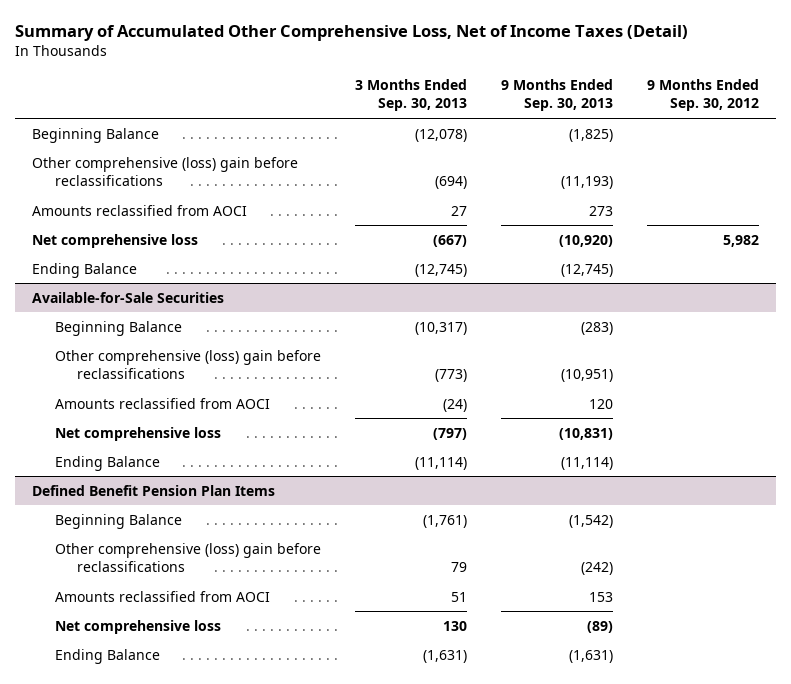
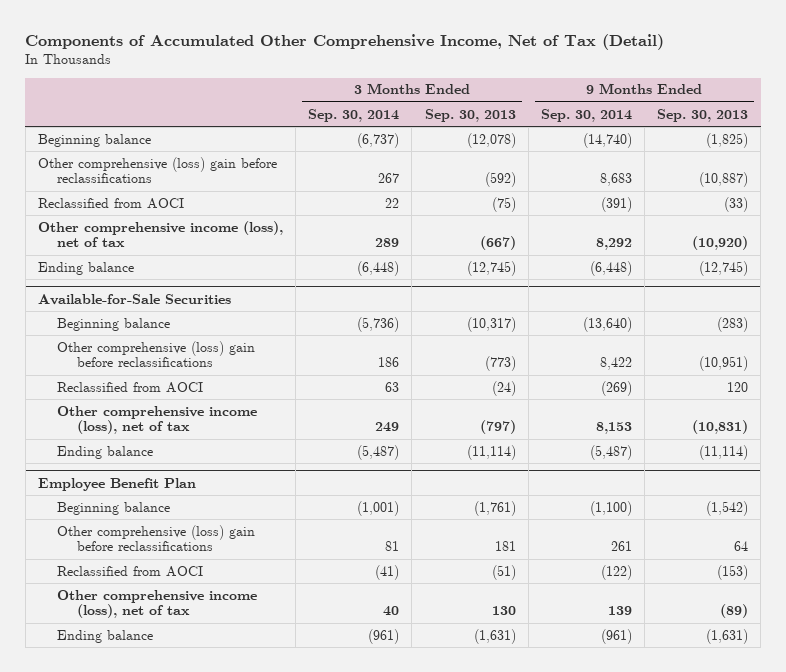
- Summary of Accumulated Other Comprehensive Loss, Net of Income Taxes (Detail)
+ Components of Accumulated Other Comprehensive Income, Net of Tax (Detail)
- | 3 Months Ended Sep. 30, 2013 | 9 Months Ended Sep. 30, 2013 | 9 Months Ended Sep. 30, 2012
+ | 3 Months Ended Sep. 30, 2014 | 3 Months Ended Sep. 30, 2013 | 9 Months Ended Sep. 30, 2014 | 9 Months Ended Sep. 30, 2013
- Beginning Balance | (12,078) | (1,825) |
- Other comprehensive (loss) gain before reclassifications | (694) | (11,193) |
- Amounts reclassified from AOCI | 27 | 273 |
- Net comprehensive loss | (667) | (10,920) | 5,982
- Ending Balance | (12,745) | (12,745) |
+ Beginning balance | (6,737) | (12,078) | (14,740) | (1,825)
+ Other comprehensive (loss) gain before reclassifications | 267 | (592) | 8,683 | (10,887)
+ Reclassified from AOCI | 22 | (75) | (391) | (33)
+ Other comprehensive income (loss), net of tax | 289 | (667) | 8,292 | (10,920)
+ Ending balance | (6,448) | (12,745) | (6,448) | (12,745)
@ Available-for-Sale Securities
- Beginning Balance | (10,317) | (283) |
+ Beginning balance | (5,736) | (10,317) | (13,640) | (283)
- Amounts reclassified from AOCI | (24) | 120 |
- Net comprehensive loss | (797) | (10,831) |
- Ending Balance | (11,114) | (11,114) |
- Defined Benefit Pension Plan Items
- Beginning Balance | (1,761) | (1,542) |
- Other comprehensive (loss) gain before reclassifications | 79 | (242) |
- Amounts reclassified from AOCI | 51 | 153 |
- Net comprehensive loss | 130 | (89) |
- Ending Balance | (1,631) | (1,631) |
@ Available-for-Sale Securities
+ Reclassified from AOCI | 63 | (24) | (269) | 120
+ Other comprehensive income (loss), net of tax | 249 | (797) | 8,153 | (10,831)
+ Ending balance | (5,487) | (11,114) | (5,487) | (11,114)
+ Employee Benefit Plan
+ Beginning balance | (1,001) | (1,761) | (1,100) | (1,542)
+ Other comprehensive (loss) gain before reclassifications | 81 | 181 | 261 | 64
+ Reclassified from AOCI | (41) | (51) | (122) | (153)
+ Other comprehensive income (loss), net of tax | 40 | 130 | 139 | (89)
+ Ending balance | (961) | (1,631) | (961) | (1,631)

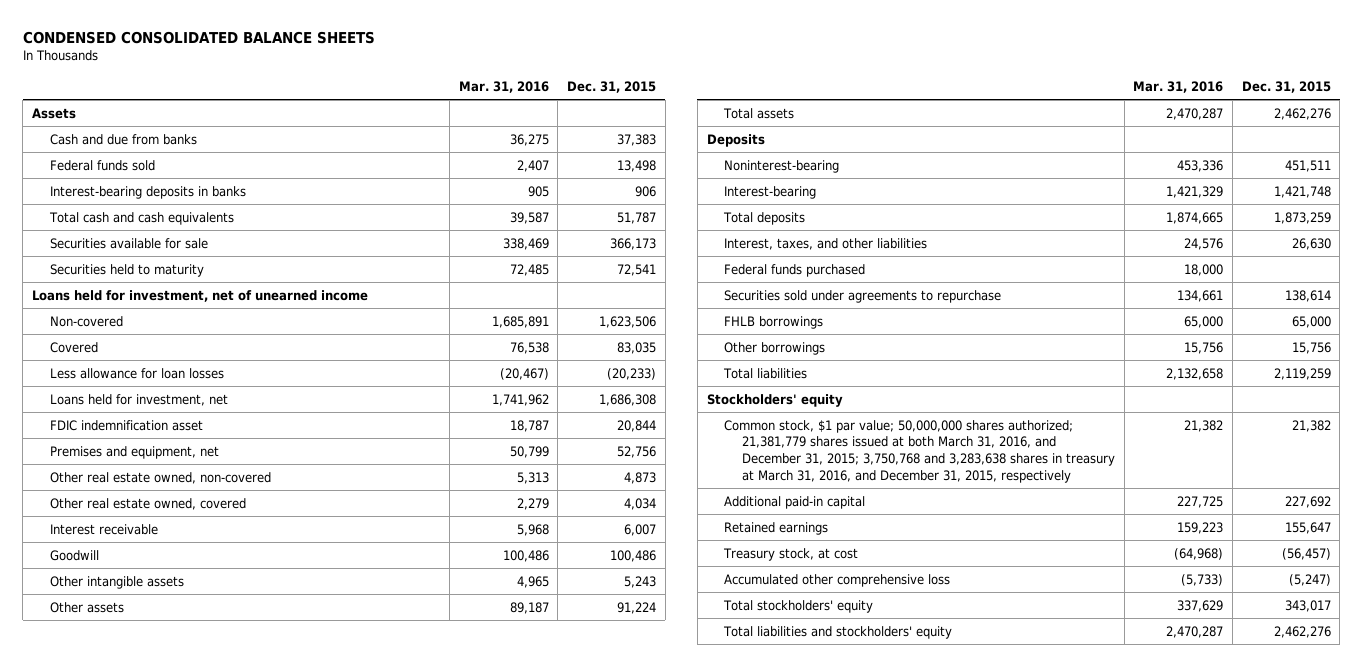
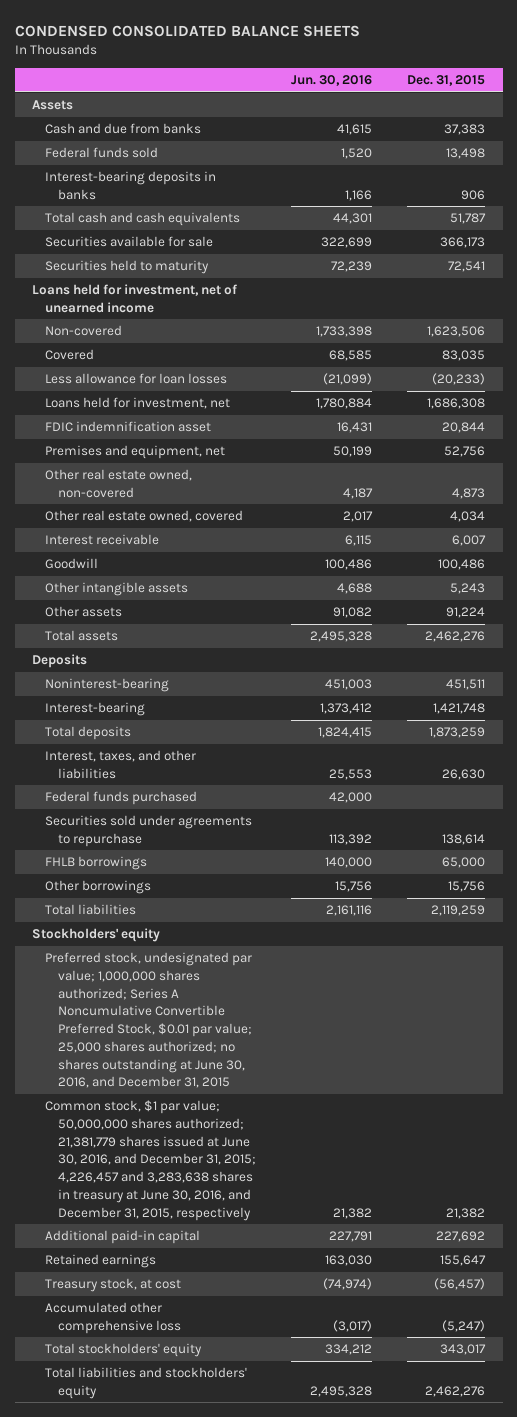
- | Mar. 31, 2016 | Dec. 31, 2015
+ | Jun. 30, 2016 | Dec. 31, 2015
- Common stock, $1 par value; 50,000,000 shares authorized; 21,381,779 shares issued at both March 31, 2016, and December 31, 2015; 3,750,768 and 3,283,638 shares in treasury at March 31, 2016, and December 31, 2015, respectively | 21,382 | 21,382
+ Preferred stock, undesignated par value; 1,000,000 shares authorized; Series A Noncumulative Convertible Preferred Stock, $0.01 par value; 25,000 shares authorized; no shares outstanding at June 30, 2016, and December 31, 2015
+ Common stock, $1 par value; 50,000,000 shares authorized; 21,381,779 shares issued at June 30, 2016, and December 31, 2015; 4,226,457 and 3,283,638 shares in treasury at June 30, 2016, and December 31, 2015, respectively | 21,382 | 21,382

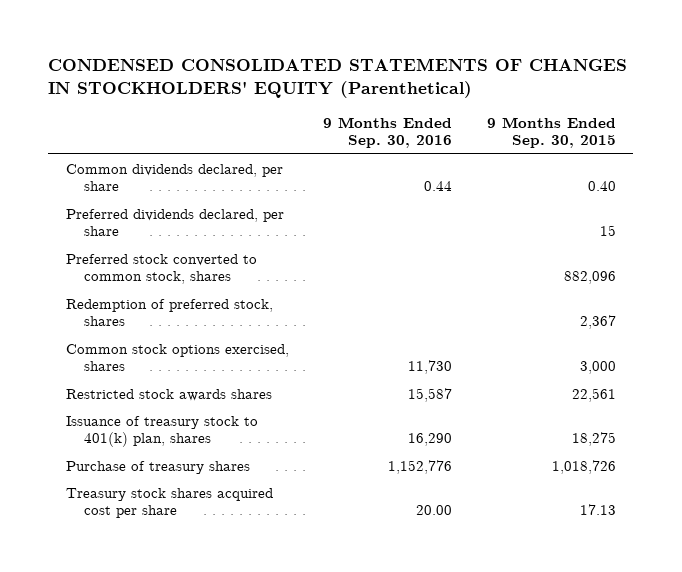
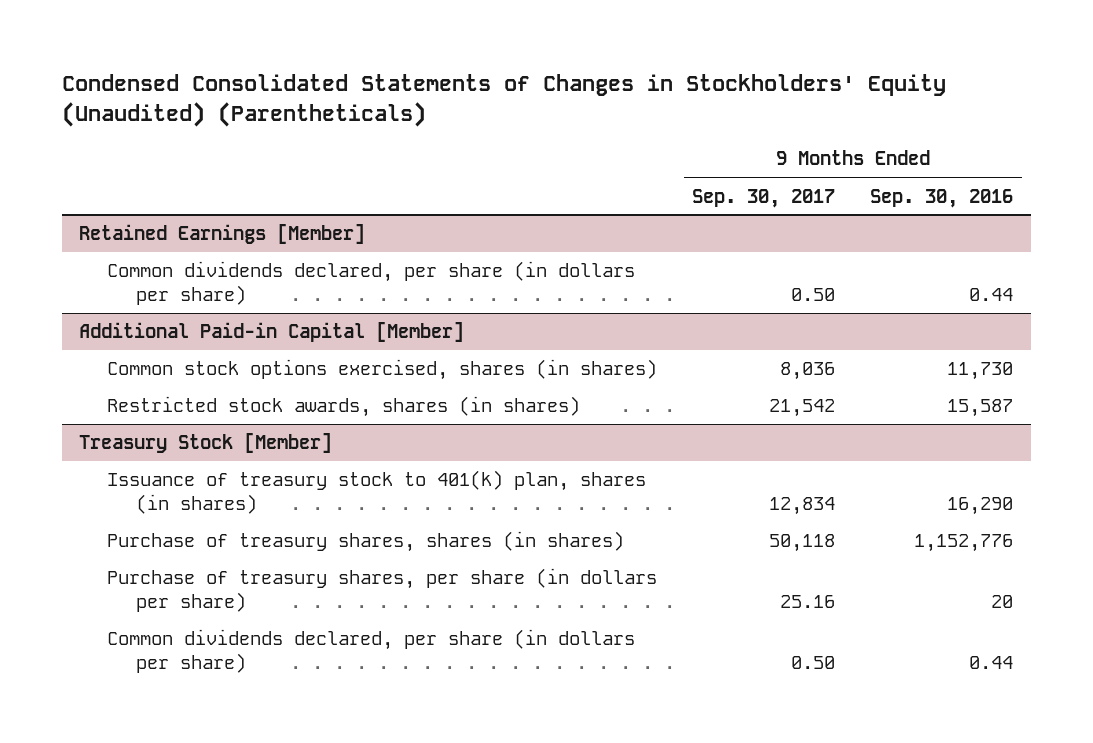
- CONDENSED CONSOLIDATED STATEMENTS OF CHANGES IN STOCKHOLDERS' EQUITY (Parenthetical)
+ Condensed Consolidated Statements of Changes in Stockholders' Equity (Unaudited) (Parentheticals)
- | 9 Months Ended Sep. 30, 2016 | 9 Months Ended Sep. 30, 2015
+ | 9 Months Ended Sep. 30, 2017 | 9 Months Ended Sep. 30, 2016
- Common dividends declared, per share | 0.44 | 0.40
- Preferred dividends declared, per share | | 15
- Preferred stock converted to common stock, shares | | 882,096
- Redemption of preferred stock, shares | | 2,367
- Common stock options exercised, shares | 11,730 | 3,000
- Restricted stock awards shares | 15,587 | 22,561
- Issuance of treasury stock to 401(k) plan, shares | 16,290 | 18,275
- Purchase of treasury shares | 1,152,776 | 1,018,726
- Treasury stock shares acquired cost per share | 20.00 | 17.13
+ Retained Earnings [Member]
+ Common dividends declared, per share (in dollars per share) | 0.50 | 0.44
+ Additional Paid-in Capital [Member]
+ Common stock options exercised, shares (in shares) | 8,036 | 11,730
+ Restricted stock awards, shares (in shares) | 21,542 | 15,587
+ Treasury Stock [Member]
+ Issuance of treasury stock to 401(k) plan, shares (in shares) | 12,834 | 16,290
+ Purchase of treasury shares, shares (in shares) | 50,118 | 1,152,776
+ Purchase of treasury shares, per share (in dollars per share) | 25.16 | 20
+ Common dividends declared, per share (in dollars per share) | 0.50 | 0.44

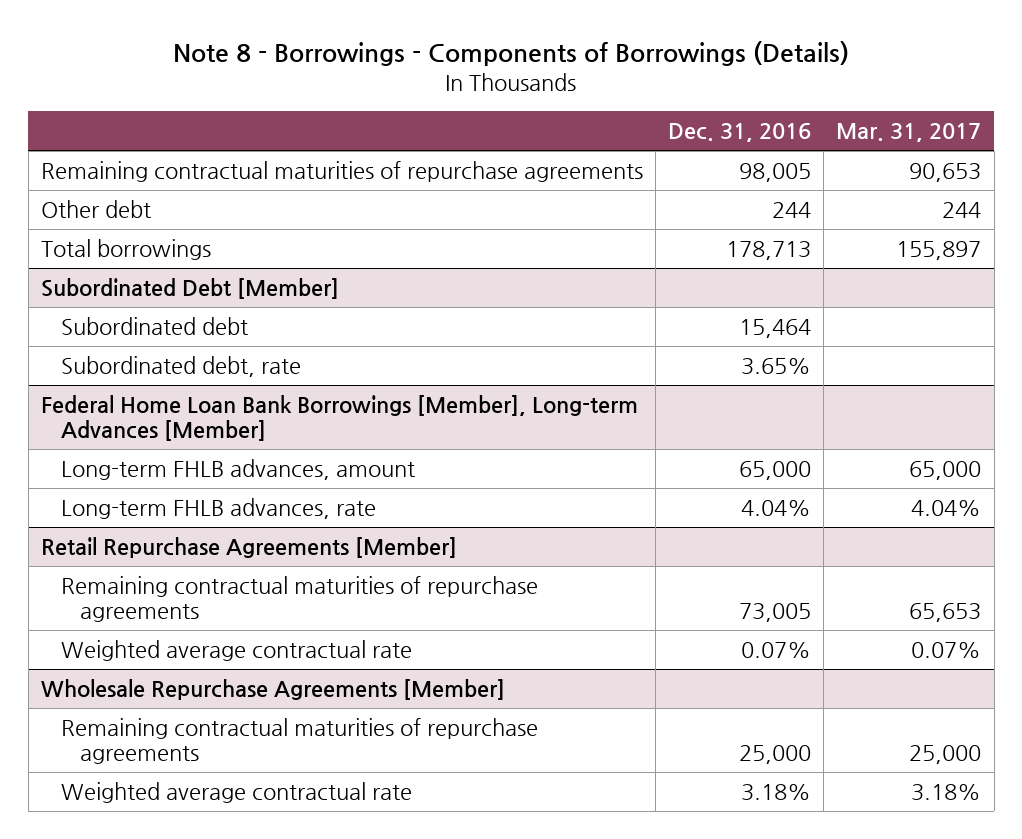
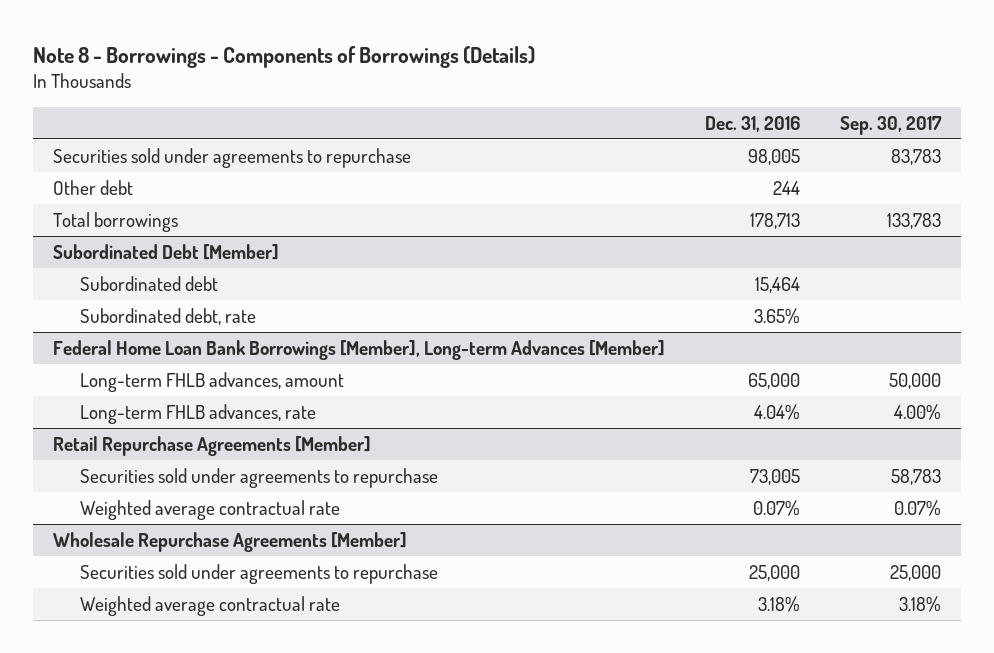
- | Dec. 31, 2016 | Mar. 31, 2017
+ | Dec. 31, 2016 | Sep. 30, 2017
- Remaining contractual maturities of repurchase agreements | 98,005 | 90,653
+ Securities sold under agreements to repurchase | 98,005 | 83,783
@ Retail Repurchase Agreements [Member]
- Remaining contractual maturities of repurchase agreements | 73,005 | 65,653
+ Securities sold under agreements to repurchase | 73,005 | 58,783
@ Wholesale Repurchase Agreements [Member]
- Remaining contractual maturities of repurchase agreements | 25,000 | 25,000
+ Securities sold under agreements to repurchase | 25,000 | 25,000

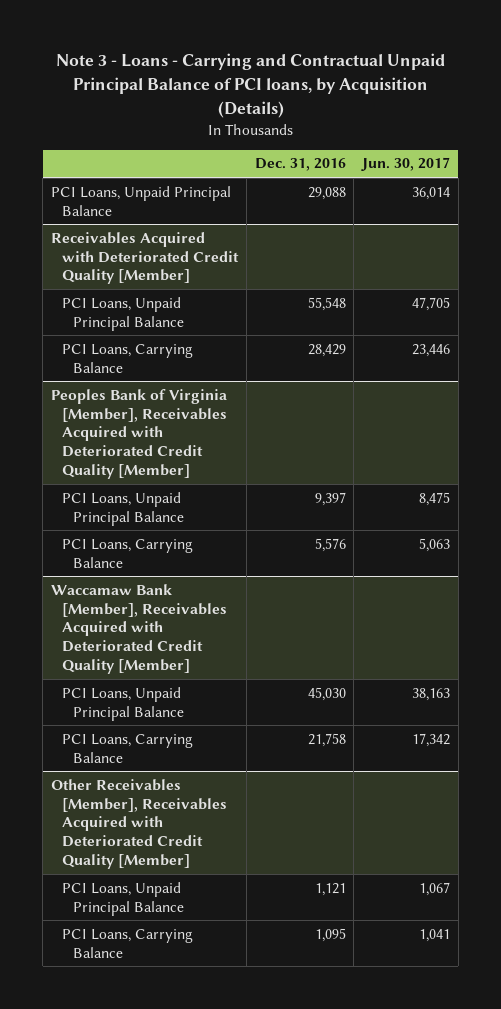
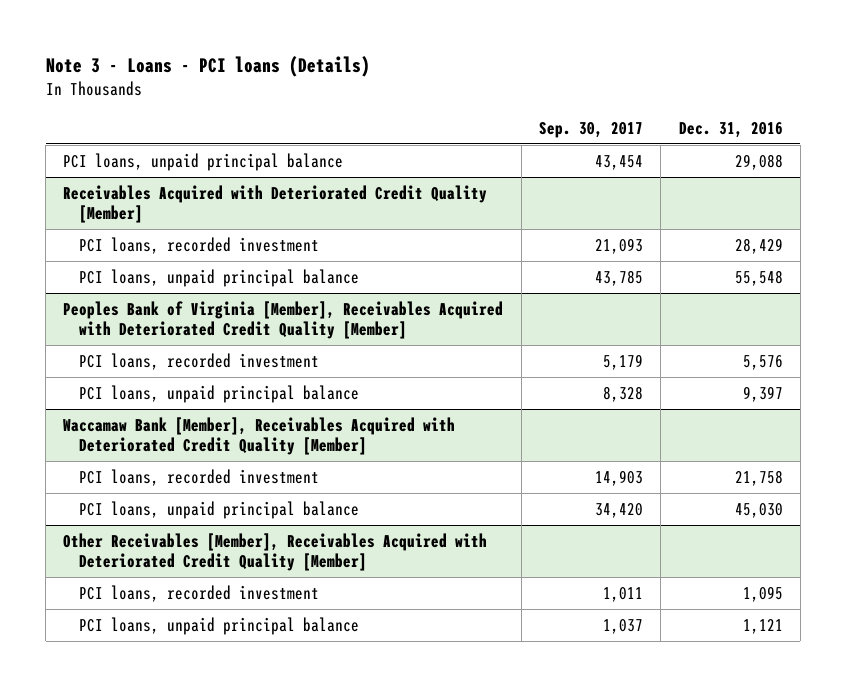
- Note 3 - Loans - Carrying and Contractual Unpaid Principal Balance of PCI loans, by Acquisition (Details)
+ Note 3 - Loans - PCI loans (Details)
- | Dec. 31, 2016 | Jun. 30, 2017
+ | Sep. 30, 2017 | Dec. 31, 2016
- PCI Loans, Unpaid Principal Balance | 29,088 | 36,014
+ PCI loans, unpaid principal balance | 43,454 | 29,088
@ Receivables Acquired with Deteriorated Credit Quality [Member]
- PCI Loans, Unpaid Principal Balance | 55,548 | 47,705
- PCI Loans, Carrying Balance | 28,429 | 23,446
+ PCI loans, recorded investment | 21,093 | 28,429
+ PCI loans, unpaid principal balance | 43,785 | 55,548
@ Peoples Bank of Virginia [Member], Receivables Acquired with Deteriorated Credit Quality [Member]
- PCI Loans, Unpaid Principal Balance | 9,397 | 8,475
- PCI Loans, Carrying Balance | 5,576 | 5,063
+ PCI loans, recorded investment | 5,179 | 5,576
+ PCI loans, unpaid principal balance | 8,328 | 9,397
@ Waccamaw Bank [Member], Receivables Acquired with Deteriorated Credit Quality [Member]
- PCI Loans, Unpaid Principal Balance | 45,030 | 38,163
- PCI Loans, Carrying Balance | 21,758 | 17,342
+ PCI loans, recorded investment | 14,903 | 21,758
+ PCI loans, unpaid principal balance | 34,420 | 45,030
@ Other Receivables [Member], Receivables Acquired with Deteriorated Credit Quality [Member]
- PCI Loans, Unpaid Principal Balance | 1,121 | 1,067
- PCI Loans, Carrying Balance | 1,095 | 1,041
+ PCI loans, recorded investment | 1,011 | 1,095
+ PCI loans, unpaid principal balance | 1,037 | 1,121

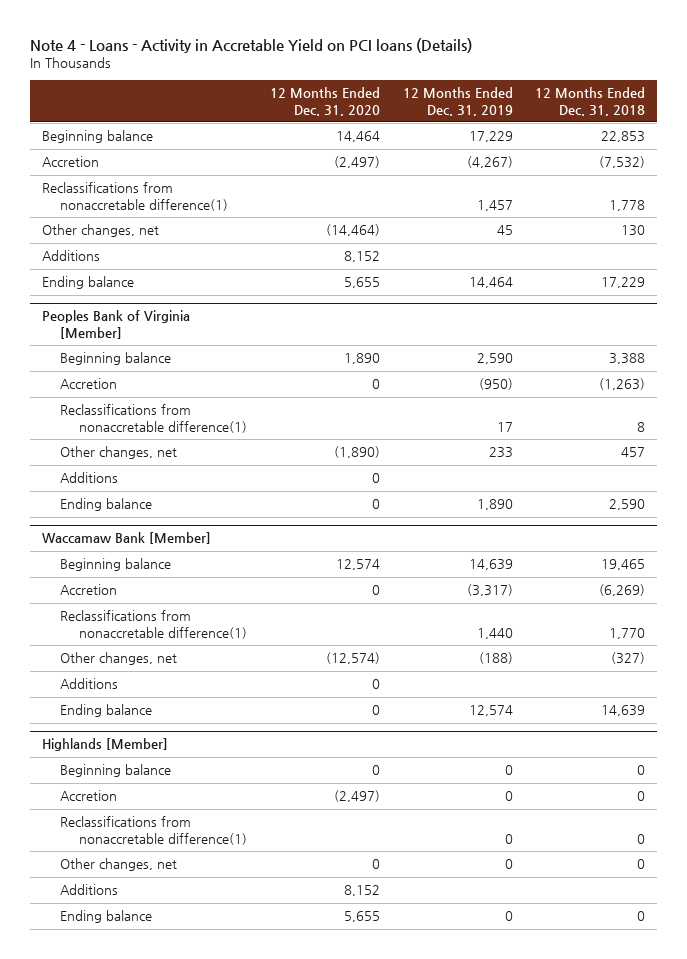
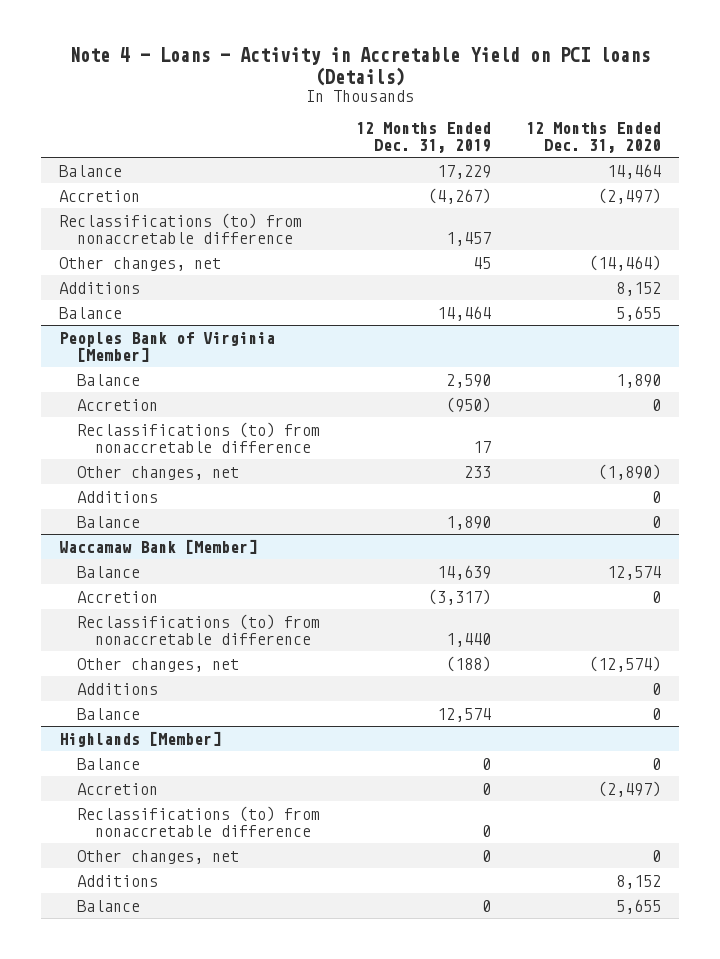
- | 12 Months Ended Dec. 31, 2020 | 12 Months Ended Dec. 31, 2019 | 12 Months Ended Dec. 31, 2018
+ | 12 Months Ended Dec. 31, 2019 | 12 Months Ended Dec. 31, 2020
- Beginning balance | 14,464 | 17,229 | 22,853
+ Balance | 17,229 | 14,464
- Reclassifications from nonaccretable difference(1) | | 1,457 | 1,778
+ Reclassifications (to) from nonaccretable difference | 1,457 |
- Ending balance | 5,655 | 14,464 | 17,229
+ Balance | 14,464 | 5,655
@ Peoples Bank of Virginia [Member]
- Beginning balance | 1,890 | 2,590 | 3,388
+ Balance | 2,590 | 1,890
- Reclassifications from nonaccretable difference(1) | | 17 | 8
+ Reclassifications (to) from nonaccretable difference | 17 |
- Ending balance | 0 | 1,890 | 2,590
+ Balance | 1,890 | 0
@ Waccamaw Bank [Member]
- Beginning balance | 12,574 | 14,639 | 19,465
+ Balance | 14,639 | 12,574
- Reclassifications from nonaccretable difference(1) | | 1,440 | 1,770
+ Reclassifications (to) from nonaccretable difference | 1,440 |
- Ending balance | 0 | 12,574 | 14,639
+ Balance | 12,574 | 0
@ Highlands [Member]
- Beginning balance | 0 | 0 | 0
+ Balance | 0 | 0
- Reclassifications from nonaccretable difference(1) | | 0 | 0
+ Reclassifications (to) from nonaccretable difference | 0 |
- Ending balance | 5,655 | 0 | 0
+ Balance | 0 | 5,655

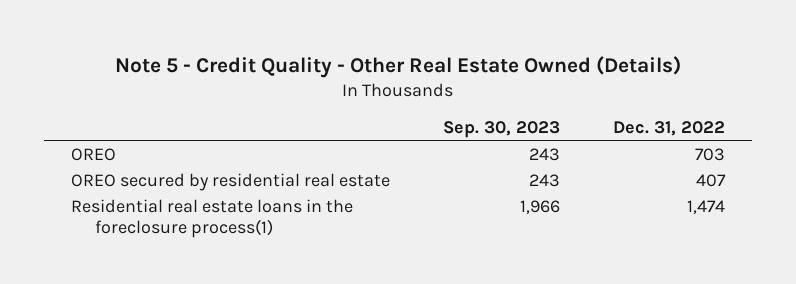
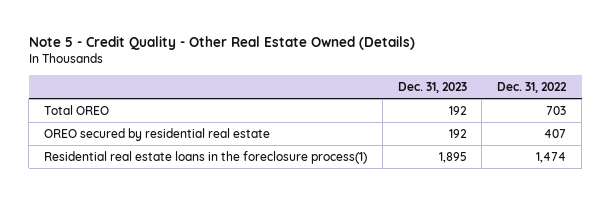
- | Sep. 30, 2023 | Dec. 31, 2022
+ | Dec. 31, 2023 | Dec. 31, 2022
- OREO | 243 | 703
+ Total OREO | 192 | 703

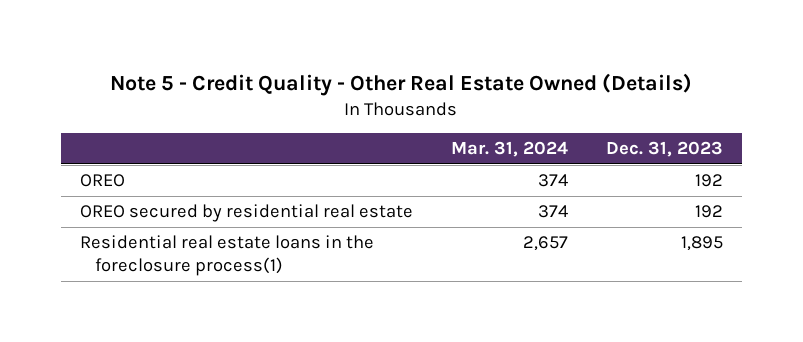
- | Dec. 31, 2023 | Dec. 31, 2022
+ | Mar. 31, 2024 | Dec. 31, 2023
- Total OREO | 192 | 703
+ OREO | 374 | 192

